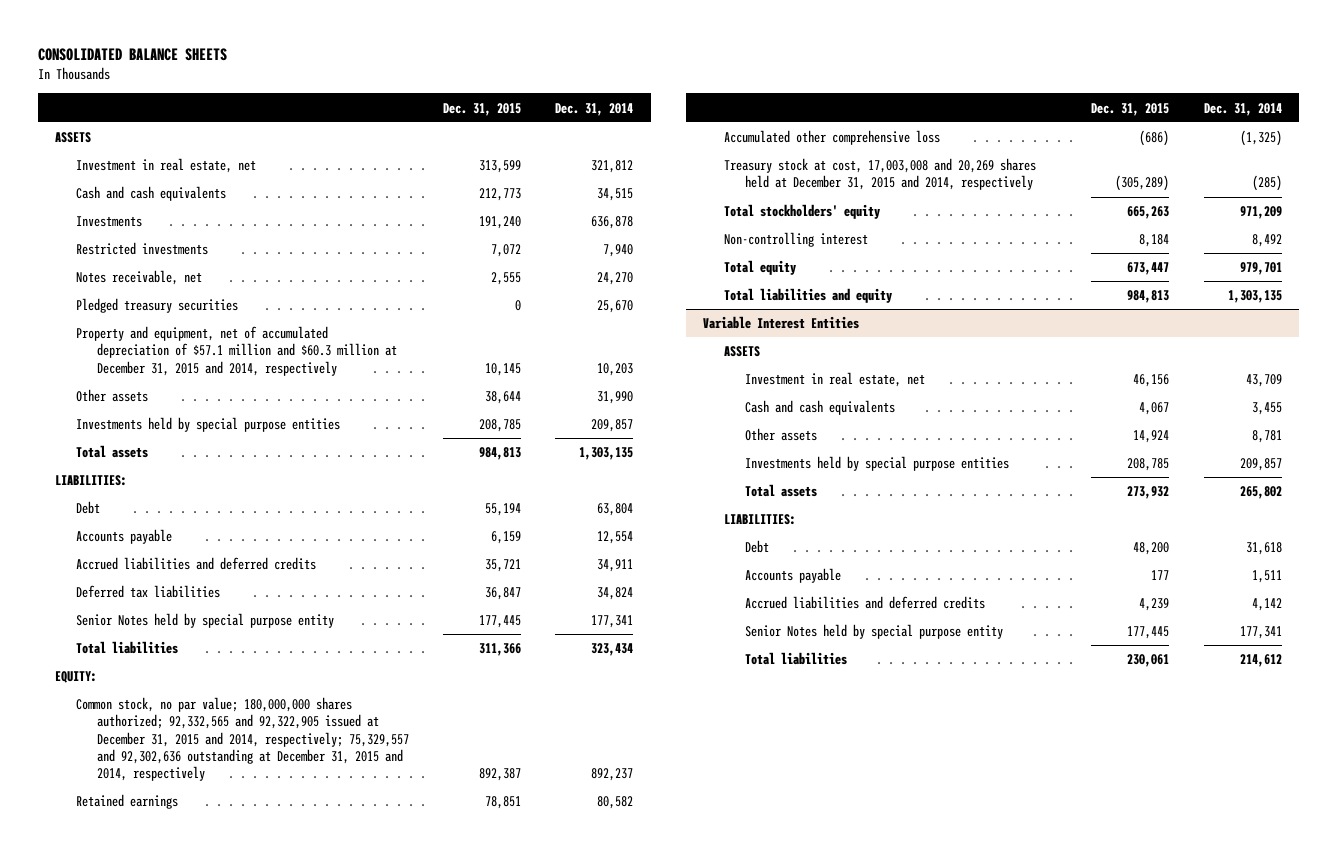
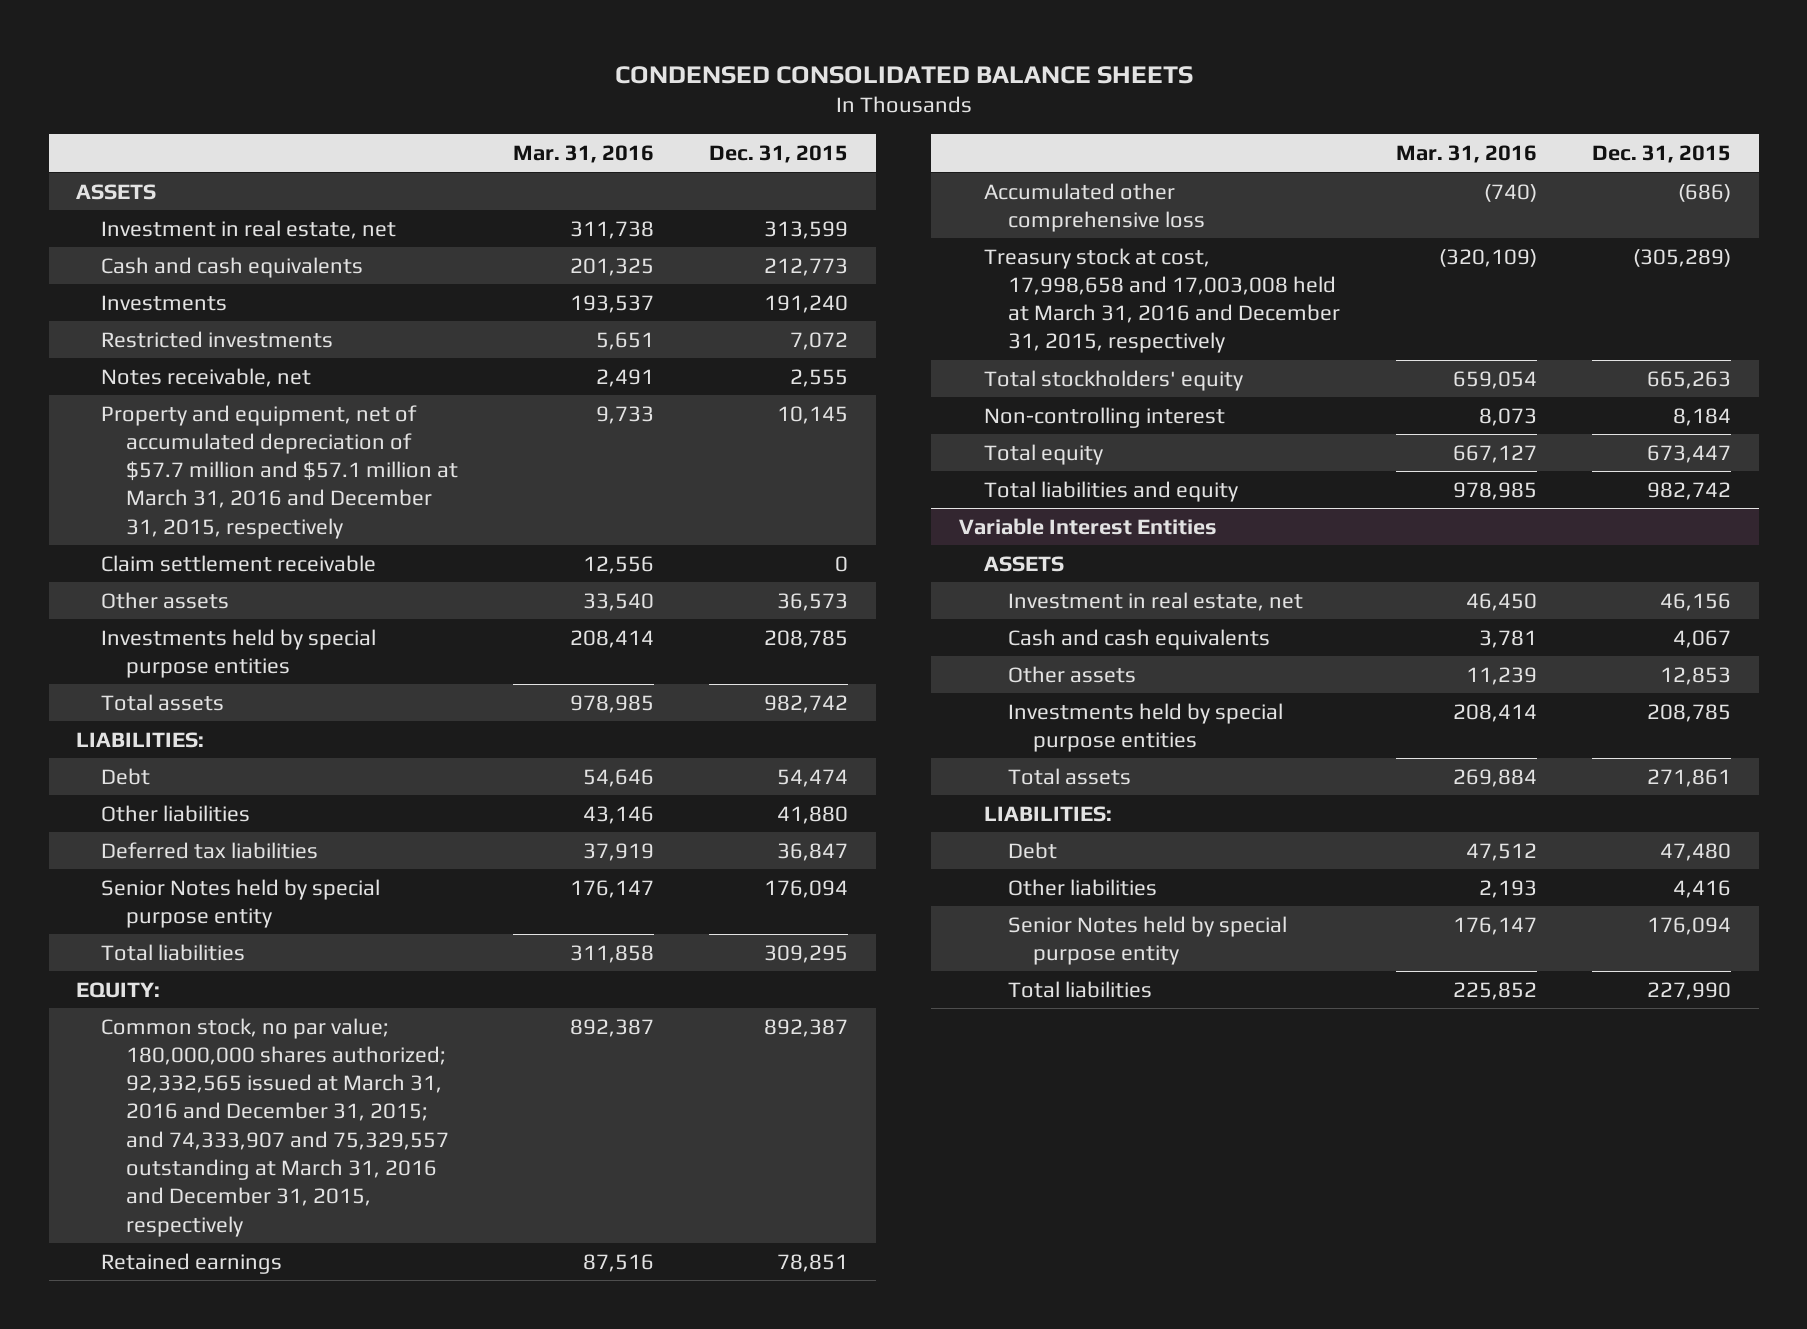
- CONSOLIDATED BALANCE SHEETS
+ CONDENSED CONSOLIDATED BALANCE SHEETS
- | Dec. 31, 2015 | Dec. 31, 2014
+ | Mar. 31, 2016 | Dec. 31, 2015
- Pledged treasury securities | 0 | 25,670
- Property and equipment, net of accumulated depreciation of $57.1 million and $60.3 million at December 31, 2015 and 2014, respectively | 10,145 | 10,203
- Other assets | 38,644 | 31,990
+ Property and equipment, net of accumulated depreciation of $57.7 million and $57.1 million at March 31, 2016 and December 31, 2015, respectively | 9,733 | 10,145
+ Claim settlement receivable | 12,556 | 0
+ Other assets | 33,540 | 36,573
- Total assets | 984,813 | 1,303,135
+ Total assets | 978,985 | 982,742
- Debt | 55,194 | 63,804
- Accounts payable | 6,159 | 12,554
- Accrued liabilities and deferred credits | 35,721 | 34,911
+ Debt | 54,646 | 54,474
+ Other liabilities | 43,146 | 41,880
- Senior Notes held by special purpose entity | 177,445 | 177,341
- Total liabilities | 311,366 | 323,434
+ Senior Notes held by special purpose entity | 176,147 | 176,094
+ Total liabilities | 311,858 | 309,295
- Common stock, no par value; 180,000,000 shares authorized; 92,332,565 and 92,322,905 issued at December 31, 2015 and 2014, respectively; 75,329,557 and 92,302,636 outstanding at December 31, 2015 and 2014, respectively | 892,387 | 892,237
+ Common stock, no par value; 180,000,000 shares authorized; 92,332,565 issued at March 31, 2016 and December 31, 2015; and 74,333,907 and 75,329,557 outstanding at March 31, 2016 and December 31, 2015, respectively | 892,387 | 892,387
- Treasury stock at cost, 17,003,008 and 20,269 shares held at December 31, 2015 and 2014, respectively | (305,289) | (285)
+ Treasury stock at cost, 17,998,658 and 17,003,008 held at March 31, 2016 and December 31, 2015, respectively | (320,109) | (305,289)
- Total liabilities and equity | 984,813 | 1,303,135
+ Total liabilities and equity | 978,985 | 982,742
@ Variable Interest Entities
- Other assets | 14,924 | 8,781
+ Other assets | 11,239 | 12,853
- Total assets | 273,932 | 265,802
+ Total assets | 269,884 | 271,861
- Debt | 48,200 | 31,618
- Accounts payable | 177 | 1,511
- Accrued liabilities and deferred credits | 4,239 | 4,142
- Senior Notes held by special purpose entity | 177,445 | 177,341
- Total liabilities | 230,061 | 214,612
+ Debt | 47,512 | 47,480
+ Other liabilities | 2,193 | 4,416
+ Senior Notes held by special purpose entity | 176,147 | 176,094
+ Total liabilities | 225,852 | 227,990

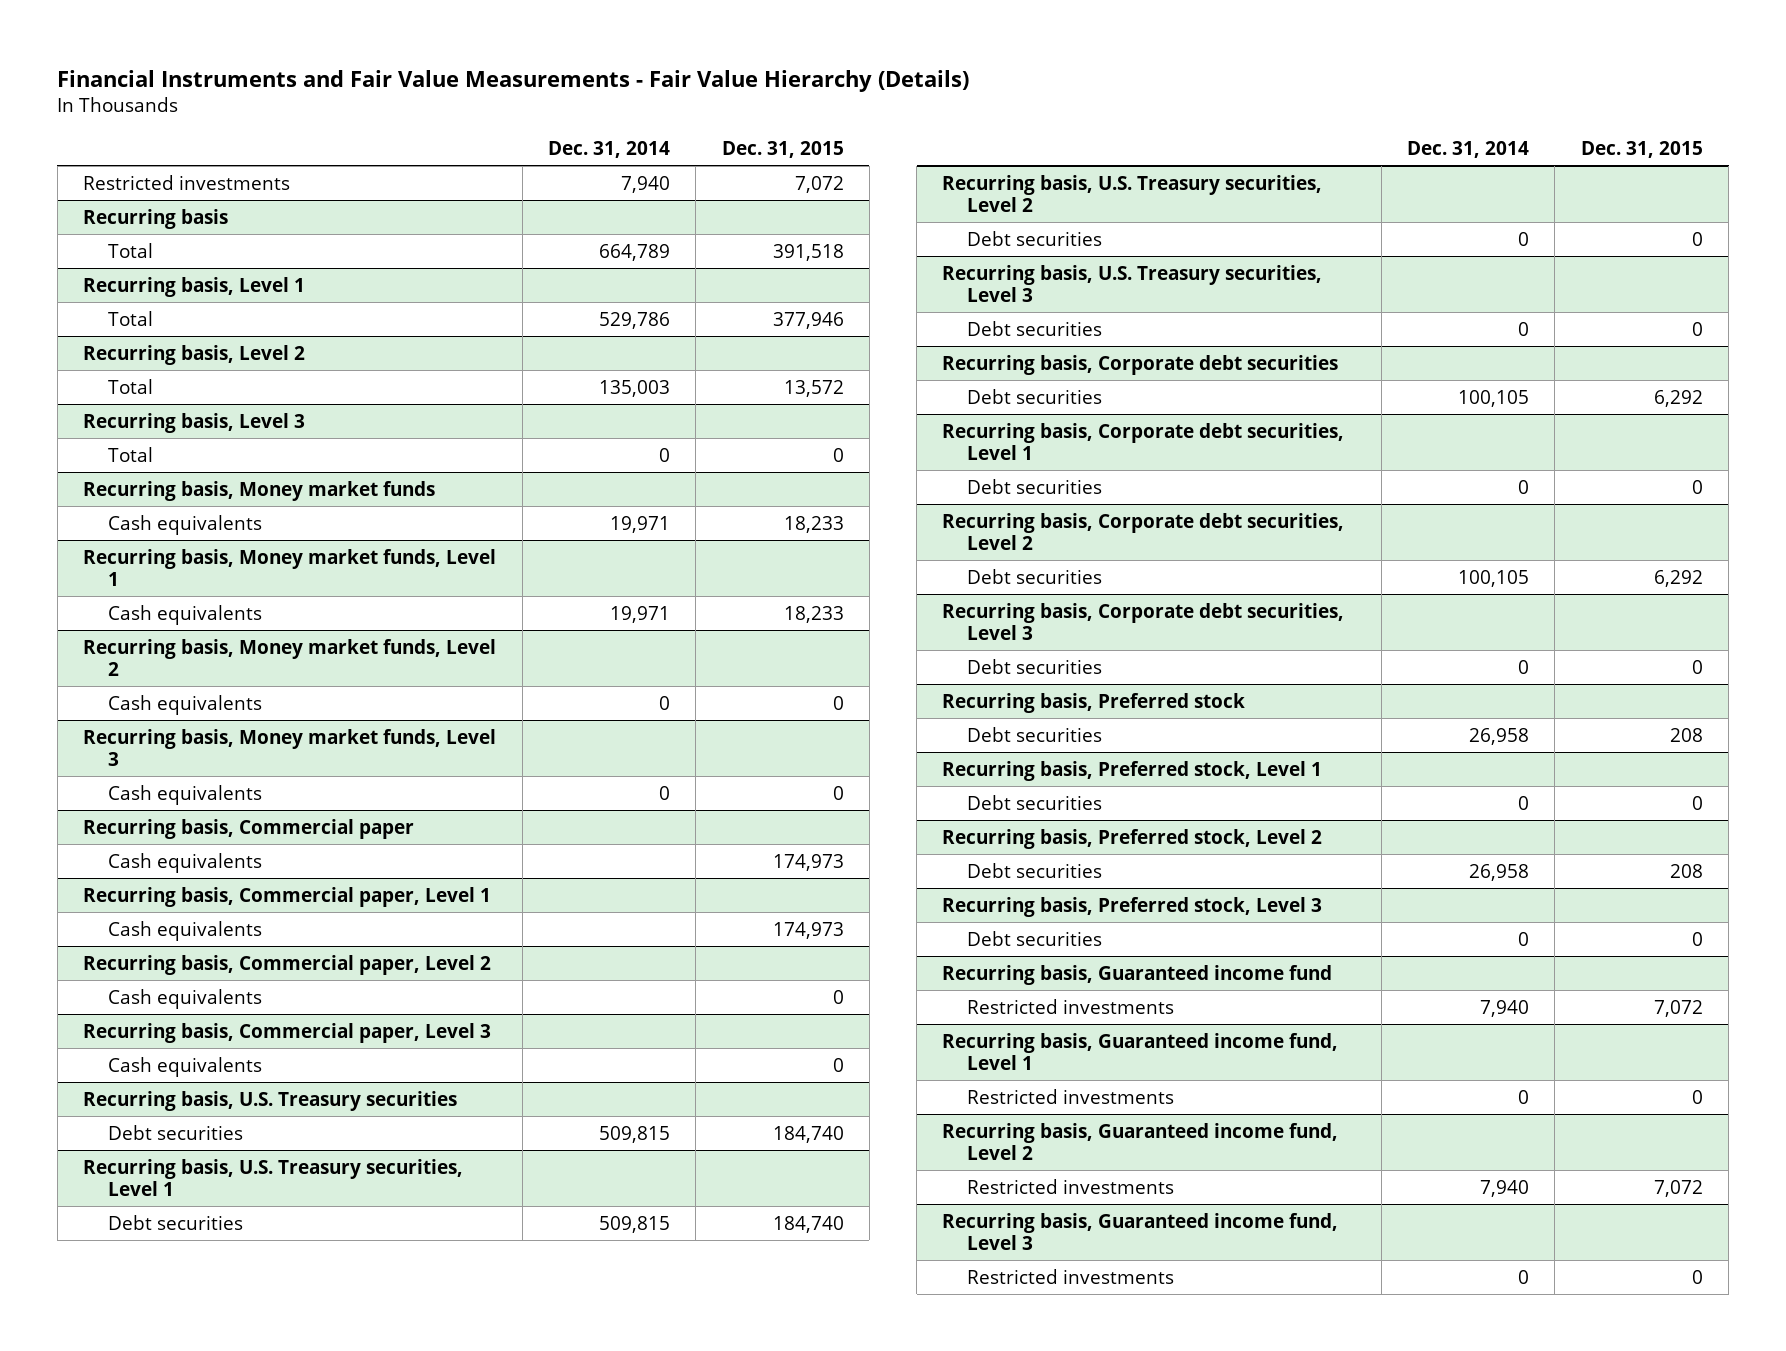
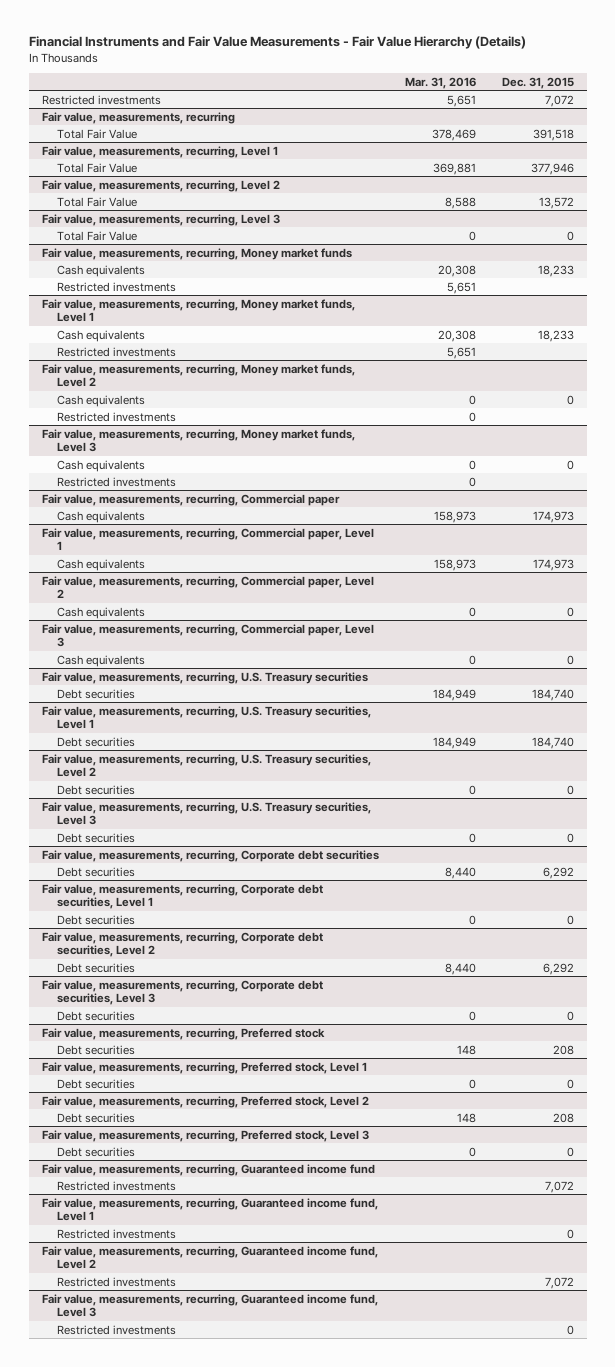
- | Dec. 31, 2014 | Dec. 31, 2015
+ | Mar. 31, 2016 | Dec. 31, 2015
- Recurring basis
- Total | 664,789 | 391,518
- Recurring basis, Level 1
- Total | 529,786 | 377,946
- Recurring basis, Level 2
- Total | 135,003 | 13,572
- Recurring basis, Level 3
- Total | 0 | 0
- Recurring basis, Money market funds
+ Fair value, measurements, recurring
+ Total Fair Value | 378,469 | 391,518
+ Fair value, measurements, recurring, Level 1
+ Total Fair Value | 369,881 | 377,946
+ Fair value, measurements, recurring, Level 2
+ Total Fair Value | 8,588 | 13,572
+ Fair value, measurements, recurring, Level 3
+ Total Fair Value | 0 | 0
+ Fair value, measurements, recurring, Money market funds
- Recurring basis, Money market funds, Level 1
+ Restricted investments | 5,651 |
+ Fair value, measurements, recurring, Money market funds, Level 1
- Recurring basis, Money market funds, Level 2
+ Restricted investments | 5,651 |
+ Fair value, measurements, recurring, Money market funds, Level 2
- Recurring basis, Money market funds, Level 3
+ Restricted investments | 0 |
+ Fair value, measurements, recurring, Money market funds, Level 3
- Recurring basis, Commercial paper
+ Restricted investments | 0 |
+ Fair value, measurements, recurring, Commercial paper
- Recurring basis, Commercial paper, Level 1
+ Fair value, measurements, recurring, Commercial paper, Level 1
- Recurring basis, Commercial paper, Level 2
+ Fair value, measurements, recurring, Commercial paper, Level 2
- Recurring basis, Commercial paper, Level 3
+ Fair value, measurements, recurring, Commercial paper, Level 3
- Recurring basis, U.S. Treasury securities
+ Fair value, measurements, recurring, U.S. Treasury securities
- Recurring basis, U.S. Treasury securities, Level 1
+ Fair value, measurements, recurring, U.S. Treasury securities, Level 1
- Recurring basis, U.S. Treasury securities, Level 2
+ Fair value, measurements, recurring, U.S. Treasury securities, Level 2
- Recurring basis, U.S. Treasury securities, Level 3
+ Fair value, measurements, recurring, U.S. Treasury securities, Level 3
- Recurring basis, Corporate debt securities
+ Fair value, measurements, recurring, Corporate debt securities
- Recurring basis, Corporate debt securities, Level 1
+ Fair value, measurements, recurring, Corporate debt securities, Level 1
- Recurring basis, Corporate debt securities, Level 2
+ Fair value, measurements, recurring, Corporate debt securities, Level 2
- Recurring basis, Corporate debt securities, Level 3
+ Fair value, measurements, recurring, Corporate debt securities, Level 3
- Recurring basis, Preferred stock
+ Fair value, measurements, recurring, Preferred stock
- Recurring basis, Preferred stock, Level 1
+ Fair value, measurements, recurring, Preferred stock, Level 1
- Recurring basis, Preferred stock, Level 2
+ Fair value, measurements, recurring, Preferred stock, Level 2
- Recurring basis, Preferred stock, Level 3
+ Fair value, measurements, recurring, Preferred stock, Level 3
- Recurring basis, Guaranteed income fund
+ Fair value, measurements, recurring, Guaranteed income fund
- Recurring basis, Guaranteed income fund, Level 1
+ Fair value, measurements, recurring, Guaranteed income fund, Level 1
- Recurring basis, Guaranteed income fund, Level 2
+ Fair value, measurements, recurring, Guaranteed income fund, Level 2
- Recurring basis, Guaranteed income fund, Level 3
+ Fair value, measurements, recurring, Guaranteed income fund, Level 3

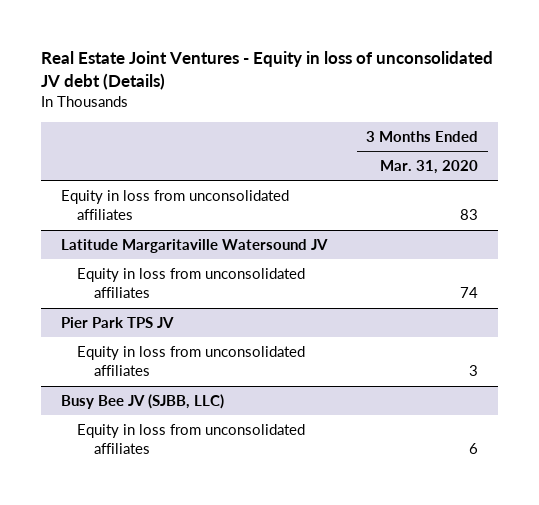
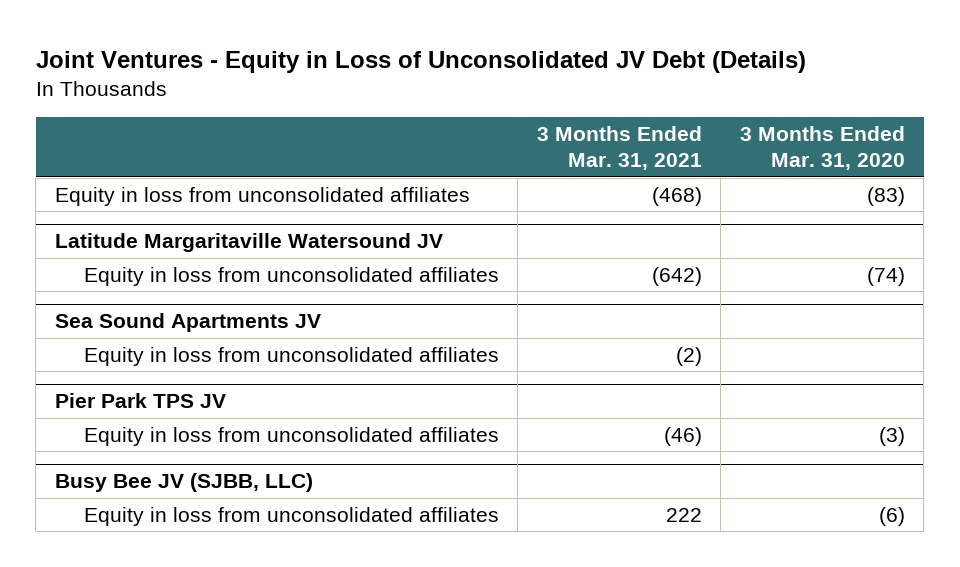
- Real Estate Joint Ventures - Equity in loss of unconsolidated JV debt (Details)
+ Joint Ventures - Equity in Loss of Unconsolidated JV Debt (Details)
- | 3 Months Ended Mar. 31, 2020
+ | 3 Months Ended Mar. 31, 2021 | 3 Months Ended Mar. 31, 2020
- Equity in loss from unconsolidated affiliates | 83
+ Equity in loss from unconsolidated affiliates | (468) | (83)
@ Latitude Margaritaville Watersound JV
- Equity in loss from unconsolidated affiliates | 74
+ Equity in loss from unconsolidated affiliates | (642) | (74)
+ Sea Sound Apartments JV
+ Equity in loss from unconsolidated affiliates | (2) |
@ Pier Park TPS JV
- Equity in loss from unconsolidated affiliates | 3
+ Equity in loss from unconsolidated affiliates | (46) | (3)
@ Busy Bee JV (SJBB, LLC)
- Equity in loss from unconsolidated affiliates | 6
+ Equity in loss from unconsolidated affiliates | 222 | (6)

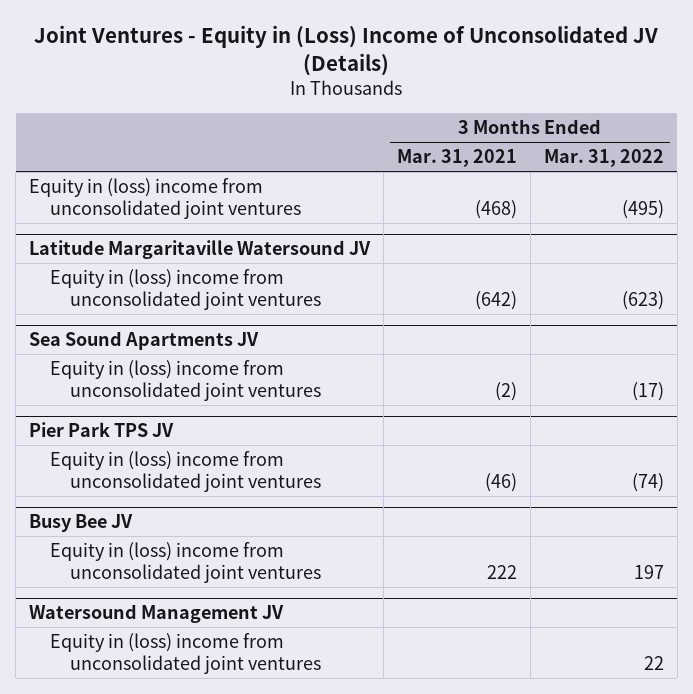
- Joint Ventures - Equity in Loss of Unconsolidated JV Debt (Details)
+ Joint Ventures - Equity in (Loss) Income of Unconsolidated JV (Details)
- | 3 Months Ended Mar. 31, 2021 | 3 Months Ended Mar. 31, 2020
+ | 3 Months Ended Mar. 31, 2021 | 3 Months Ended Mar. 31, 2022
- Equity in loss from unconsolidated affiliates | (468) | (83)
+ Equity in (loss) income from unconsolidated joint ventures | (468) | (495)
@ Latitude Margaritaville Watersound JV
- Equity in loss from unconsolidated affiliates | (642) | (74)
+ Equity in (loss) income from unconsolidated joint ventures | (642) | (623)
@ Sea Sound Apartments JV
- Equity in loss from unconsolidated affiliates | (2) |
+ Equity in (loss) income from unconsolidated joint ventures | (2) | (17)
@ Pier Park TPS JV
- Equity in loss from unconsolidated affiliates | (46) | (3)
- Busy Bee JV (SJBB, LLC)
- Equity in loss from unconsolidated affiliates | 222 | (6)
@ Pier Park TPS JV
+ Equity in (loss) income from unconsolidated joint ventures | (46) | (74)
+ Busy Bee JV
+ Equity in (loss) income from unconsolidated joint ventures | 222 | 197
+ Watersound Management JV
+ Equity in (loss) income from unconsolidated joint ventures | | 22

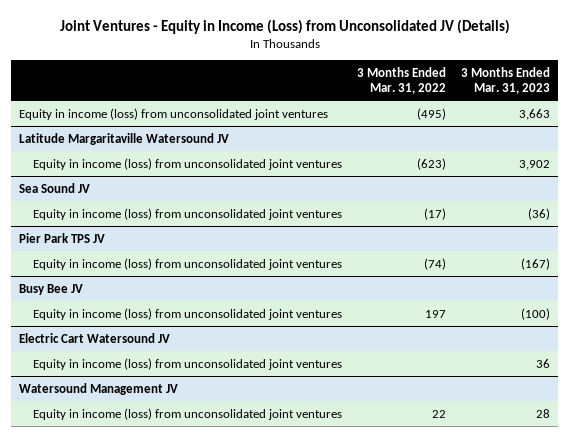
- Joint Ventures - Equity in (Loss) Income of Unconsolidated JV (Details)
+ Joint Ventures - Equity in Income (Loss) from Unconsolidated JV (Details)
- | 3 Months Ended Mar. 31, 2021 | 3 Months Ended Mar. 31, 2022
+ | 3 Months Ended Mar. 31, 2022 | 3 Months Ended Mar. 31, 2023
- Equity in (loss) income from unconsolidated joint ventures | (468) | (495)
+ Equity in income (loss) from unconsolidated joint ventures | (495) | 3,663
@ Latitude Margaritaville Watersound JV
- Equity in (loss) income from unconsolidated joint ventures | (642) | (623)
- Sea Sound Apartments JV
- Equity in (loss) income from unconsolidated joint ventures | (2) | (17)
@ Latitude Margaritaville Watersound JV
+ Equity in income (loss) from unconsolidated joint ventures | (623) | 3,902
+ Sea Sound JV
+ Equity in income (loss) from unconsolidated joint ventures | (17) | (36)
@ Pier Park TPS JV
- Equity in (loss) income from unconsolidated joint ventures | (46) | (74)
+ Equity in income (loss) from unconsolidated joint ventures | (74) | (167)
@ Busy Bee JV
- Equity in (loss) income from unconsolidated joint ventures | 222 | 197
+ Equity in income (loss) from unconsolidated joint ventures | 197 | (100)
+ Electric Cart Watersound JV
+ Equity in income (loss) from unconsolidated joint ventures | | 36
@ Watersound Management JV
- Equity in (loss) income from unconsolidated joint ventures | | 22
+ Equity in income (loss) from unconsolidated joint ventures | 22 | 28

